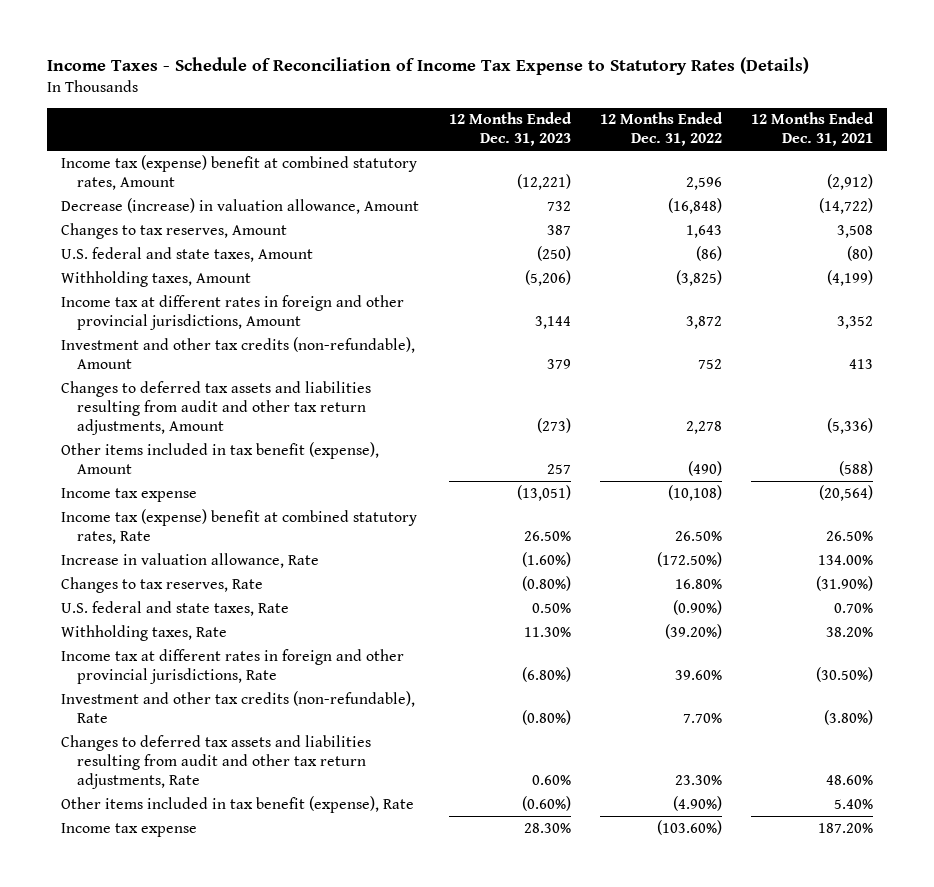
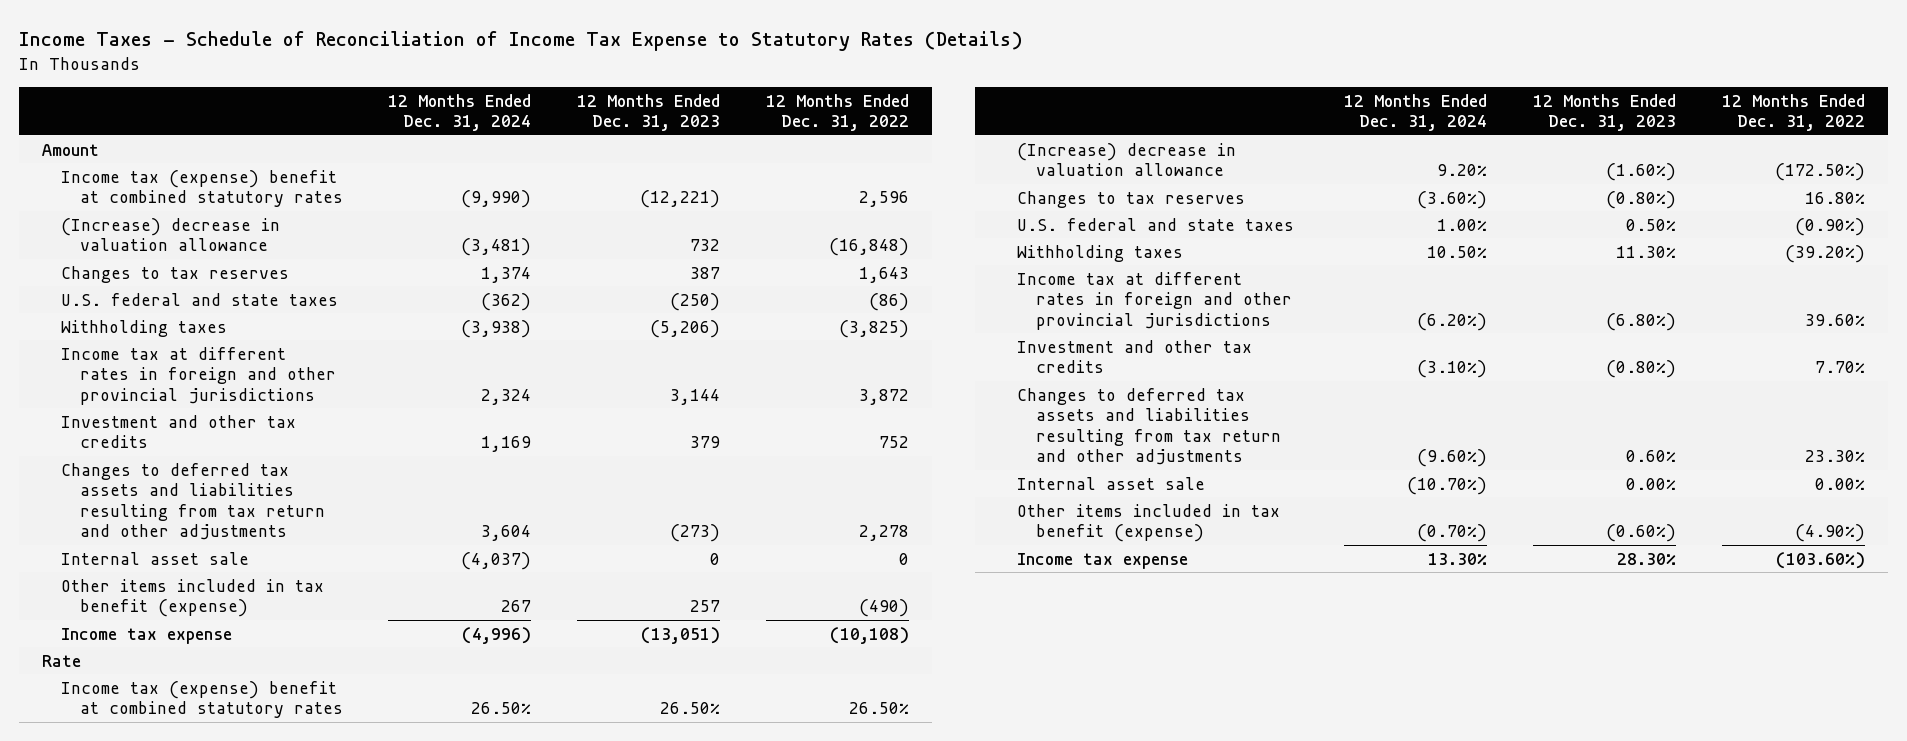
- | 12 Months Ended Dec. 31, 2023 | 12 Months Ended Dec. 31, 2022 | 12 Months Ended Dec. 31, 2021
+ | 12 Months Ended Dec. 31, 2024 | 12 Months Ended Dec. 31, 2023 | 12 Months Ended Dec. 31, 2022
- Income tax (expense) benefit at combined statutory rates, Amount | (12,221) | 2,596 | (2,912)
- Decrease (increase) in valuation allowance, Amount | 732 | (16,848) | (14,722)
- Changes to tax reserves, Amount | 387 | 1,643 | 3,508
- U.S. federal and state taxes, Amount | (250) | (86) | (80)
- Withholding taxes, Amount | (5,206) | (3,825) | (4,199)
- Income tax at different rates in foreign and other provincial jurisdictions, Amount | 3,144 | 3,872 | 3,352
- Investment and other tax credits (non-refundable), Amount | 379 | 752 | 413
- Changes to deferred tax assets and liabilities resulting from audit and other tax return adjustments, Amount | (273) | 2,278 | (5,336)
- Other items included in tax benefit (expense), Amount | 257 | (490) | (588)
+ Amount
+ Income tax (expense) benefit at combined statutory rates | (9,990) | (12,221) | 2,596
+ (Increase) decrease in valuation allowance | (3,481) | 732 | (16,848)
+ Changes to tax reserves | 1,374 | 387 | 1,643
+ U.S. federal and state taxes | (362) | (250) | (86)
+ Withholding taxes | (3,938) | (5,206) | (3,825)
+ Income tax at different rates in foreign and other provincial jurisdictions | 2,324 | 3,144 | 3,872
+ Investment and other tax credits | 1,169 | 379 | 752
+ Changes to deferred tax assets and liabilities resulting from tax return and other adjustments | 3,604 | (273) | 2,278
+ Internal asset sale | (4,037) | 0 | 0
+ Other items included in tax benefit (expense) | 267 | 257 | (490)
- Income tax (expense) benefit at combined statutory rates, Rate | 26.50% | 26.50% | 26.50%
- Increase in valuation allowance, Rate | (1.60%) | (172.50%) | 134.00%
- Changes to tax reserves, Rate | (0.80%) | 16.80% | (31.90%)
- U.S. federal and state taxes, Rate | 0.50% | (0.90%) | 0.70%
- Withholding taxes, Rate | 11.30% | (39.20%) | 38.20%
- Income tax at different rates in foreign and other provincial jurisdictions, Rate | (6.80%) | 39.60% | (30.50%)
- Investment and other tax credits (non-refundable), Rate | (0.80%) | 7.70% | (3.80%)
- Changes to deferred tax assets and liabilities resulting from audit and other tax return adjustments, Rate | 0.60% | 23.30% | 48.60%
- Other items included in tax benefit (expense), Rate | (0.60%) | (4.90%) | 5.40%
+ Rate
+ Income tax (expense) benefit at combined statutory rates | 26.50% | 26.50% | 26.50%
+ (Increase) decrease in valuation allowance | 9.20% | (1.60%) | (172.50%)
+ Changes to tax reserves | (3.60%) | (0.80%) | 16.80%
+ U.S. federal and state taxes | 1.00% | 0.50% | (0.90%)
+ Withholding taxes | 10.50% | 11.30% | (39.20%)
+ Income tax at different rates in foreign and other provincial jurisdictions | (6.20%) | (6.80%) | 39.60%
+ Investment and other tax credits | (3.10%) | (0.80%) | 7.70%
+ Changes to deferred tax assets and liabilities resulting from tax return and other adjustments | (9.60%) | 0.60% | 23.30%
+ Internal asset sale | (10.70%) | 0.00% | 0.00%
+ Other items included in tax benefit (expense) | (0.70%) | (0.60%) | (4.90%)

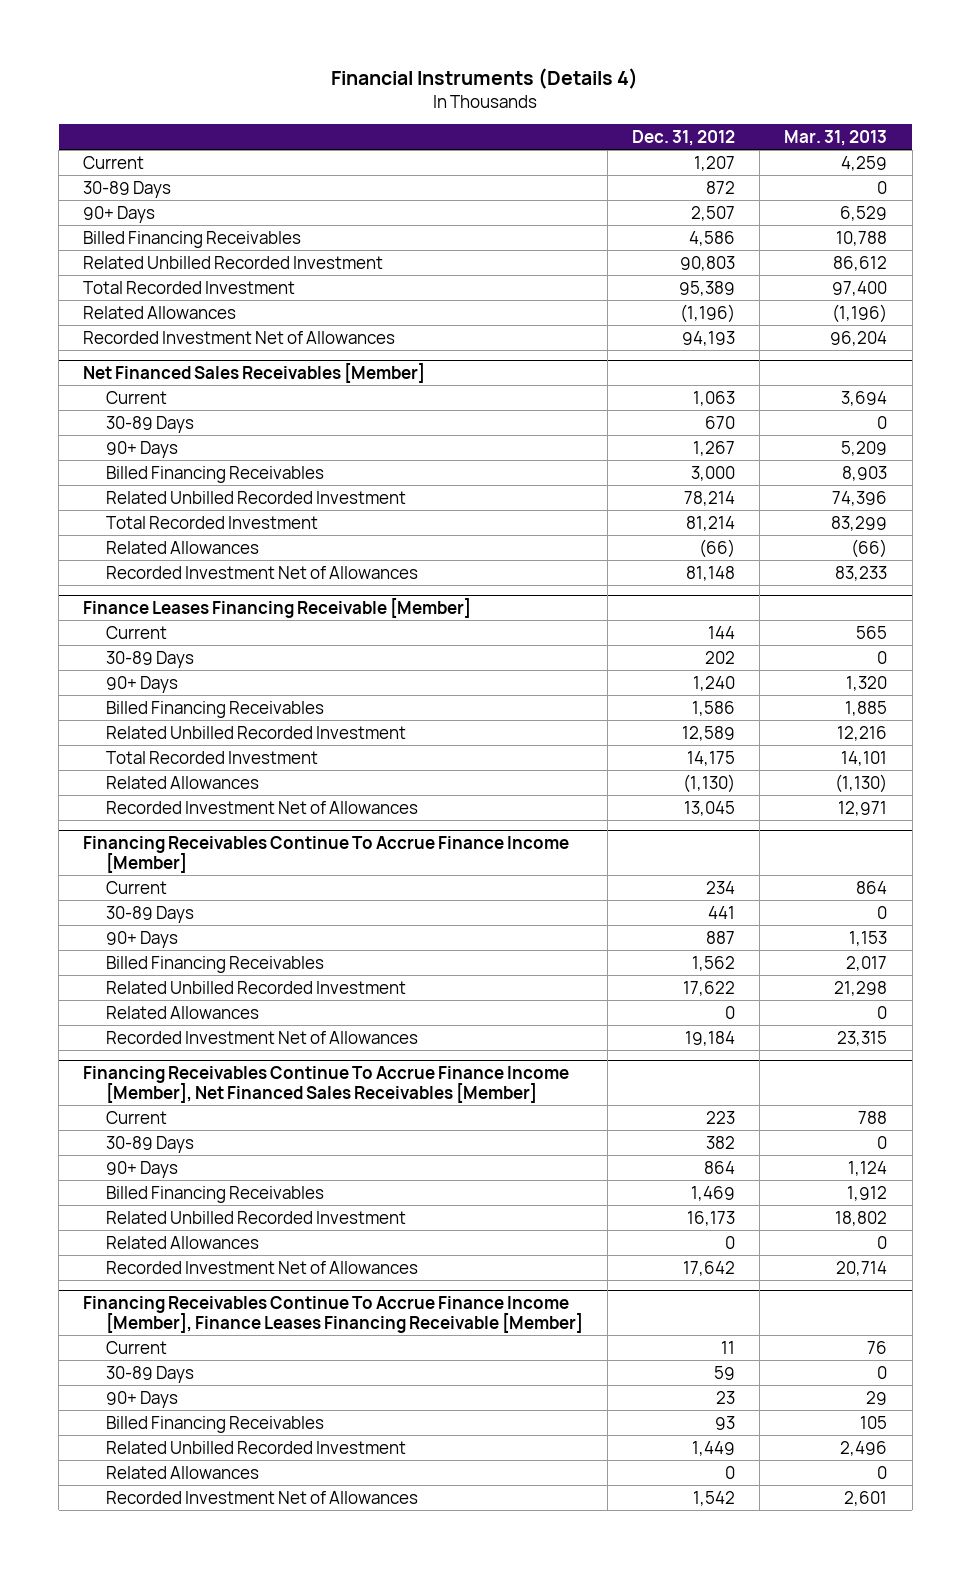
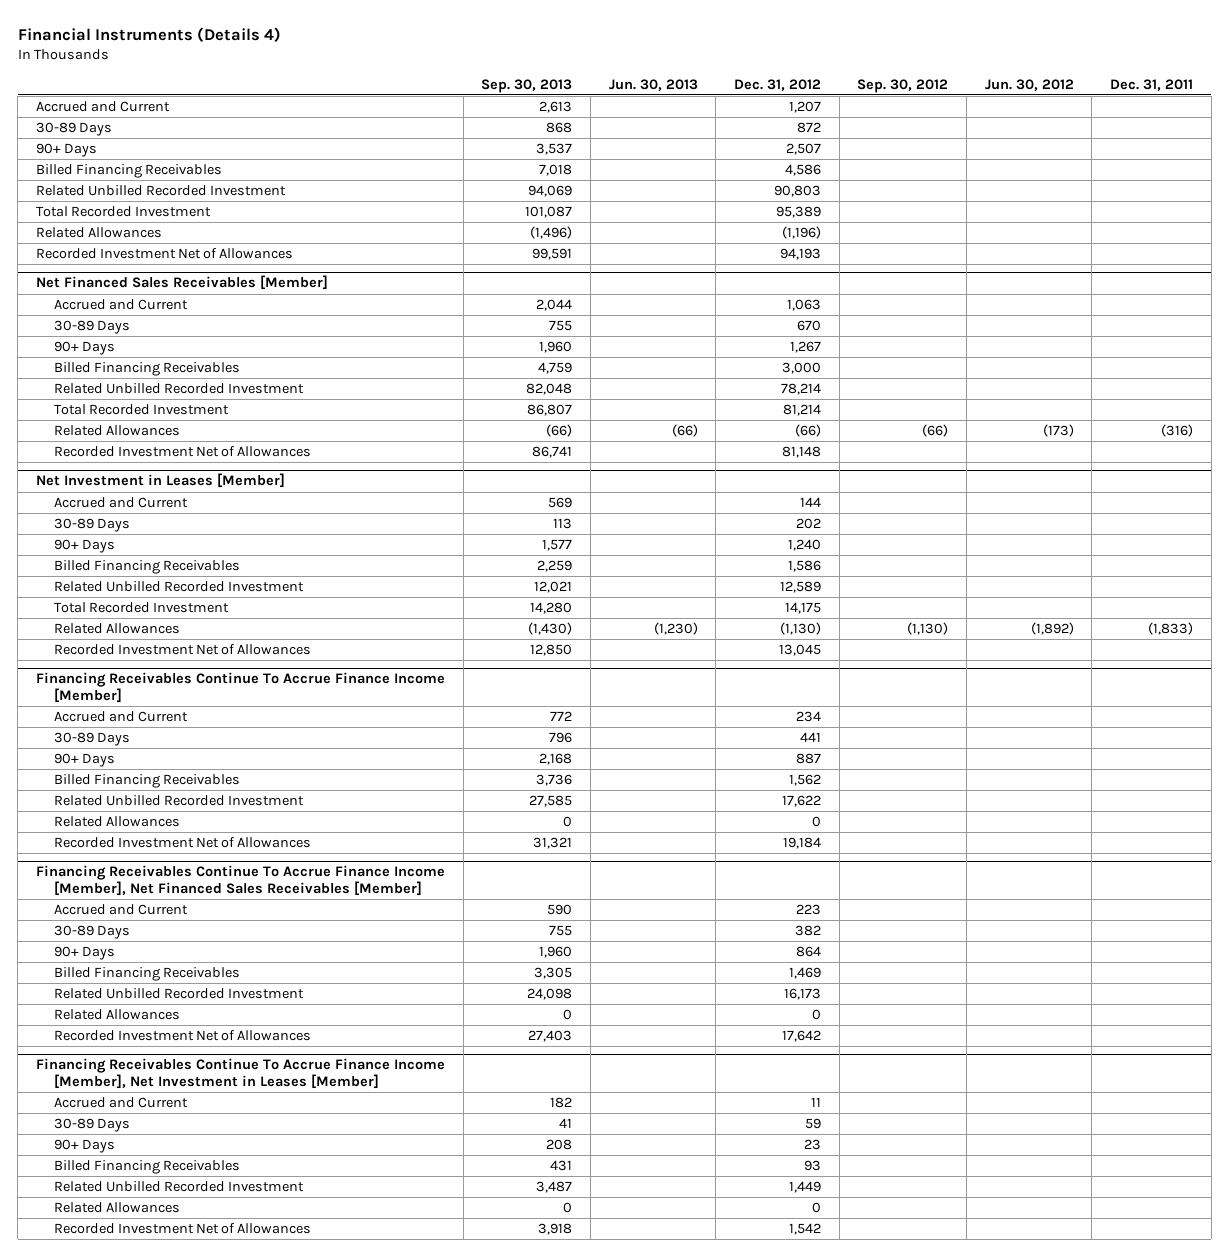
- | Dec. 31, 2012 | Mar. 31, 2013
+ | Sep. 30, 2013 | Jun. 30, 2013 | Dec. 31, 2012 | Sep. 30, 2012 | Jun. 30, 2012 | Dec. 31, 2011
- Current | 1,207 | 4,259
+ Accrued and Current | 2,613 | | 1,207 | | |
@ Net Financed Sales Receivables [Member]
- Current | 1,063 | 3,694
+ Accrued and Current | 2,044 | | 1,063 | | |
- Finance Leases Financing Receivable [Member]
- Current | 144 | 565
+ Net Investment in Leases [Member]
+ Accrued and Current | 569 | | 144 | | |
@ Financing Receivables Continue To Accrue Finance Income [Member]
- Current | 234 | 864
+ Accrued and Current | 772 | | 234 | | |
@ Financing Receivables Continue To Accrue Finance Income [Member], Net Financed Sales Receivables [Member]
- Current | 223 | 788
+ Accrued and Current | 590 | | 223 | | |
- Financing Receivables Continue To Accrue Finance Income [Member], Finance Leases Financing Receivable [Member]
- Current | 11 | 76
+ Financing Receivables Continue To Accrue Finance Income [Member], Net Investment in Leases [Member]
+ Accrued and Current | 182 | | 11 | | |

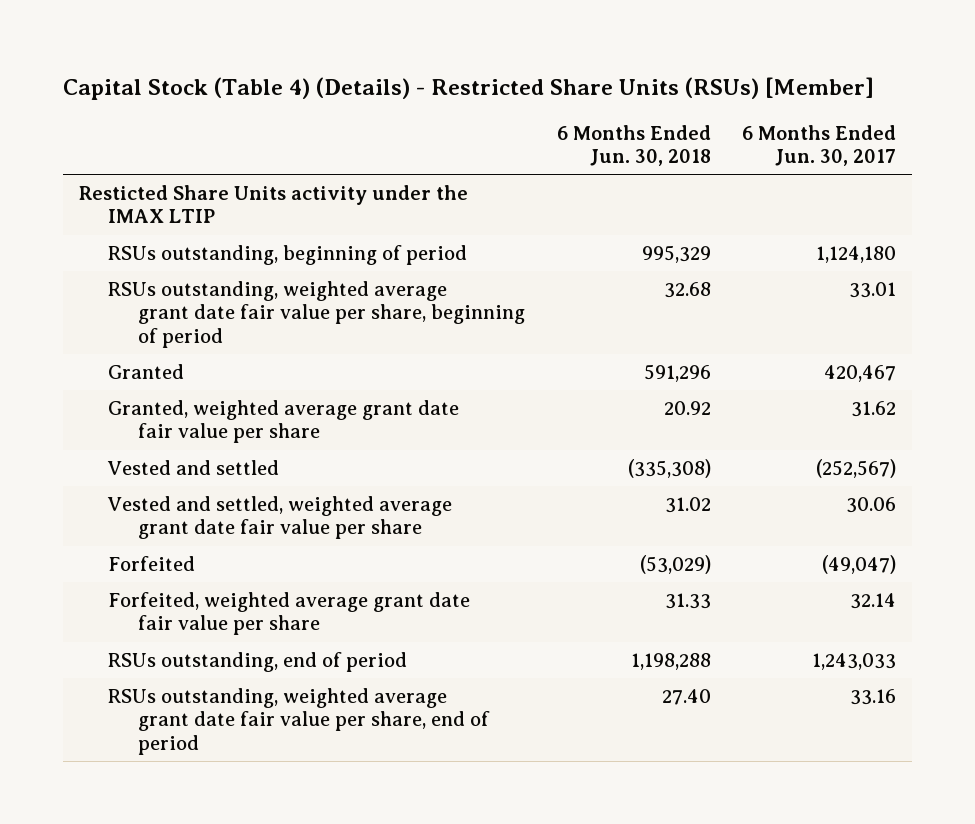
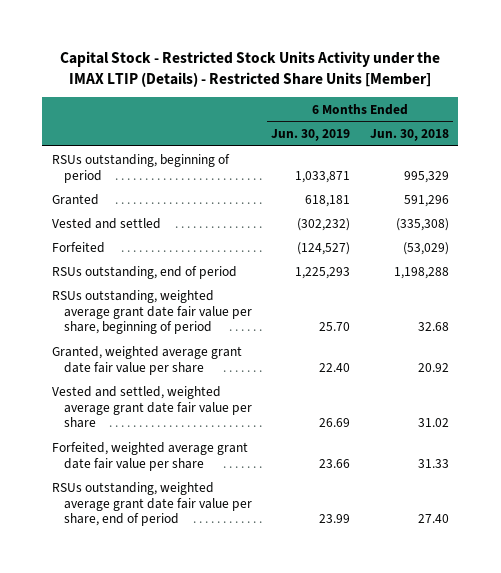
- Capital Stock (Table 4) (Details) - Restricted Share Units (RSUs) [Member]
+ Capital Stock - Restricted Stock Units Activity under the IMAX LTIP (Details) - Restricted Share Units [Member]
- | 6 Months Ended Jun. 30, 2018 | 6 Months Ended Jun. 30, 2017
+ | 6 Months Ended Jun. 30, 2019 | 6 Months Ended Jun. 30, 2018
- Resticted Share Units activity under the IMAX LTIP
moved down: RSUs outstanding, weighted average grant date fair value per share, beginning of period | 25.70 | 32.68
moved down: Granted, weighted average grant date fair value per share | 22.40 | 20.92
moved down: Vested and settled, weighted average grant date fair value per share | 26.69 | 31.02
moved down: Forfeited, weighted average grant date fair value per share | 23.66 | 31.33

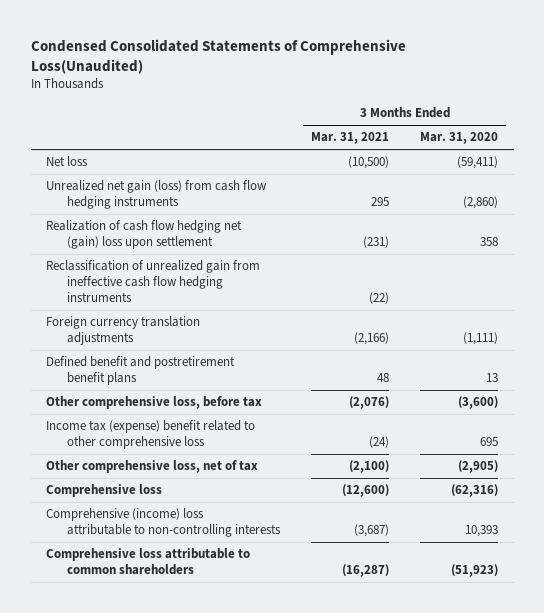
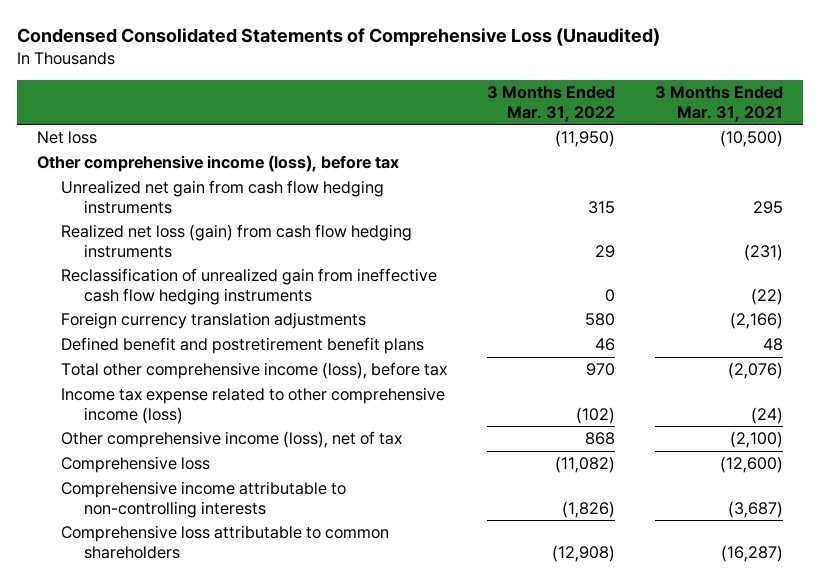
- Condensed Consolidated Statements of Comprehensive Loss(Unaudited)
+ Condensed Consolidated Statements of Comprehensive Loss (Unaudited)
- | 3 Months Ended Mar. 31, 2021 | 3 Months Ended Mar. 31, 2020
+ | 3 Months Ended Mar. 31, 2022 | 3 Months Ended Mar. 31, 2021
- Unrealized net gain (loss) from cash flow hedging instruments | 295 | (2,860)
- Realization of cash flow hedging net (gain) loss upon settlement | (231) | 358
+ Other comprehensive income (loss), before tax
+ Unrealized net gain from cash flow hedging instruments | 315 | 295
+ Realized net loss (gain) from cash flow hedging instruments | 29 | (231)
- Other comprehensive loss, before tax | (2,076) | (3,600)
- Income tax (expense) benefit related to other comprehensive loss | (24) | 695
- Other comprehensive loss, net of tax | (2,100) | (2,905)
+ Total other comprehensive income (loss), before tax | 970 | (2,076)
+ Income tax expense related to other comprehensive income (loss) | (102) | (24)
+ Other comprehensive income (loss), net of tax | 868 | (2,100)
- Comprehensive (income) loss attributable to non-controlling interests | (3,687) | 10,393
+ Comprehensive income attributable to non-controlling interests | (1,826) | (3,687)

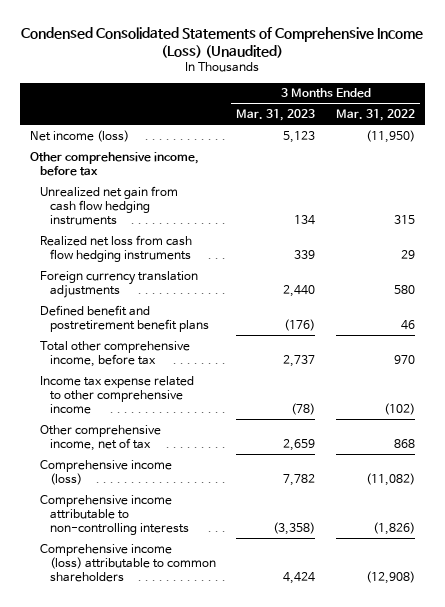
- Condensed Consolidated Statements of Comprehensive Loss (Unaudited)
+ Condensed Consolidated Statements of Comprehensive Income (Loss) (Unaudited)
- | 3 Months Ended Mar. 31, 2022 | 3 Months Ended Mar. 31, 2021
+ | 3 Months Ended Mar. 31, 2023 | 3 Months Ended Mar. 31, 2022
- Net loss | (11,950) | (10,500)
- Other comprehensive income (loss), before tax
+ Net income (loss) | 5,123 | (11,950)
+ Other comprehensive income, before tax
- Realized net loss (gain) from cash flow hedging instruments | 29 | (231)
- Reclassification of unrealized gain from ineffective cash flow hedging instruments | 0 | (22)
+ Realized net loss from cash flow hedging instruments | 339 | 29
- Total other comprehensive income (loss), before tax | 970 | (2,076)
- Income tax expense related to other comprehensive income (loss) | (102) | (24)
- Other comprehensive income (loss), net of tax | 868 | (2,100)
- Comprehensive loss | (11,082) | (12,600)
+ Total other comprehensive income, before tax | 2,737 | 970
+ Income tax expense related to other comprehensive income | (78) | (102)
+ Other comprehensive income, net of tax | 2,659 | 868
+ Comprehensive income (loss) | 7,782 | (11,082)
- Comprehensive loss attributable to common shareholders | (12,908) | (16,287)
+ Comprehensive income (loss) attributable to common shareholders | 4,424 | (12,908)

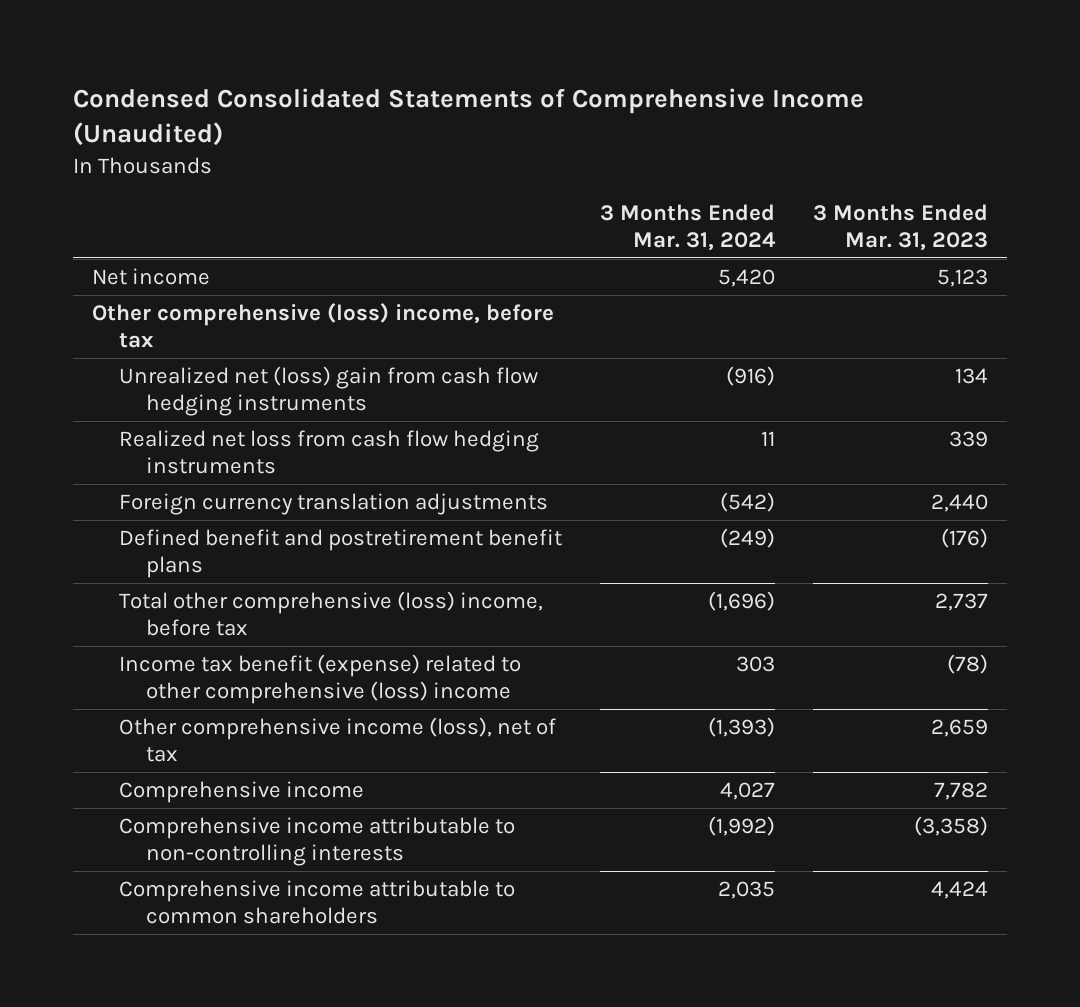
- Condensed Consolidated Statements of Comprehensive Income (Loss) (Unaudited)
+ Condensed Consolidated Statements of Comprehensive Income (Unaudited)
- | 3 Months Ended Mar. 31, 2023 | 3 Months Ended Mar. 31, 2022
+ | 3 Months Ended Mar. 31, 2024 | 3 Months Ended Mar. 31, 2023
- Net income (loss) | 5,123 | (11,950)
- Other comprehensive income, before tax
- Unrealized net gain from cash flow hedging instruments | 134 | 315
+ Net income | 5,420 | 5,123
+ Other comprehensive (loss) income, before tax
+ Unrealized net (loss) gain from cash flow hedging instruments | (916) | 134
- Total other comprehensive income, before tax | 2,737 | 970
- Income tax expense related to other comprehensive income | (78) | (102)
- Other comprehensive income, net of tax | 2,659 | 868
- Comprehensive income (loss) | 7,782 | (11,082)
+ Total other comprehensive (loss) income, before tax | (1,696) | 2,737
+ Income tax benefit (expense) related to other comprehensive (loss) income | 303 | (78)
+ Other comprehensive income (loss), net of tax | (1,393) | 2,659
+ Comprehensive income | 4,027 | 7,782
- Comprehensive income (loss) attributable to common shareholders | 4,424 | (12,908)
+ Comprehensive income attributable to common shareholders | 2,035 | 4,424

